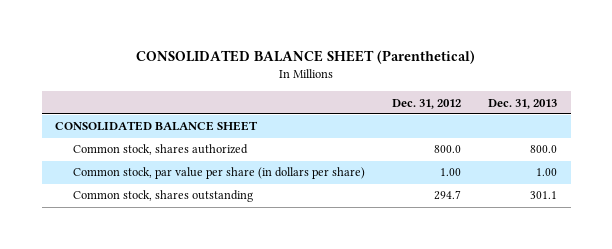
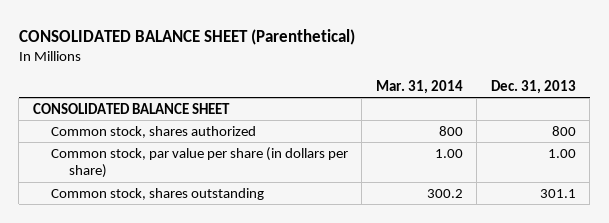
- | Dec. 31, 2012 | Dec. 31, 2013
+ | Mar. 31, 2014 | Dec. 31, 2013
- Common stock, shares authorized | 800.0 | 800.0
+ Common stock, shares authorized | 800 | 800

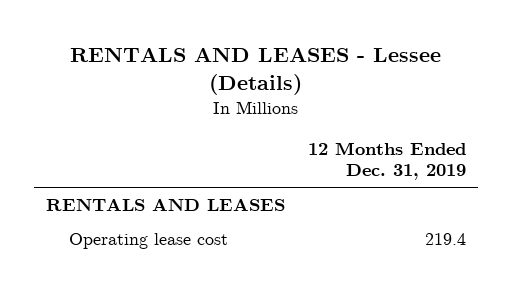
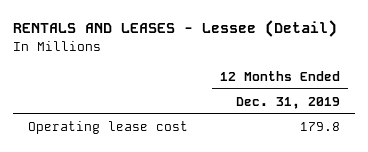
- RENTALS AND LEASES - Lessee (Details)
+ RENTALS AND LEASES - Lessee (Detail)
- RENTALS AND LEASES
- Operating lease cost | 219.4
+ Operating lease cost | 179.8

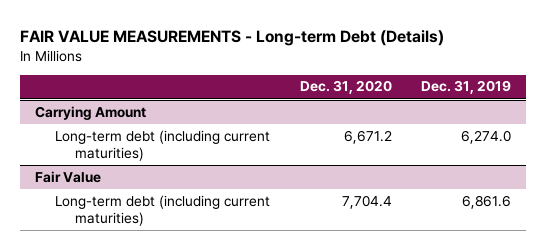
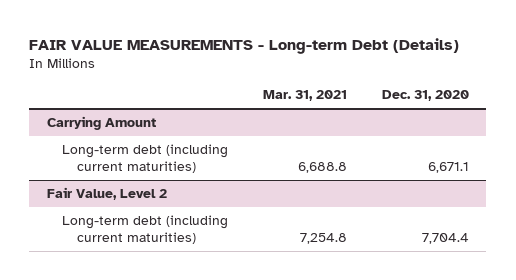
- | Dec. 31, 2020 | Dec. 31, 2019
+ | Mar. 31, 2021 | Dec. 31, 2020
@ Carrying Amount
- Long-term debt (including current maturities) | 6,671.2 | 6,274.0
- Fair Value
@ Carrying Amount
+ Long-term debt (including current maturities) | 6,688.8 | 6,671.1
+ Fair Value, Level 2

